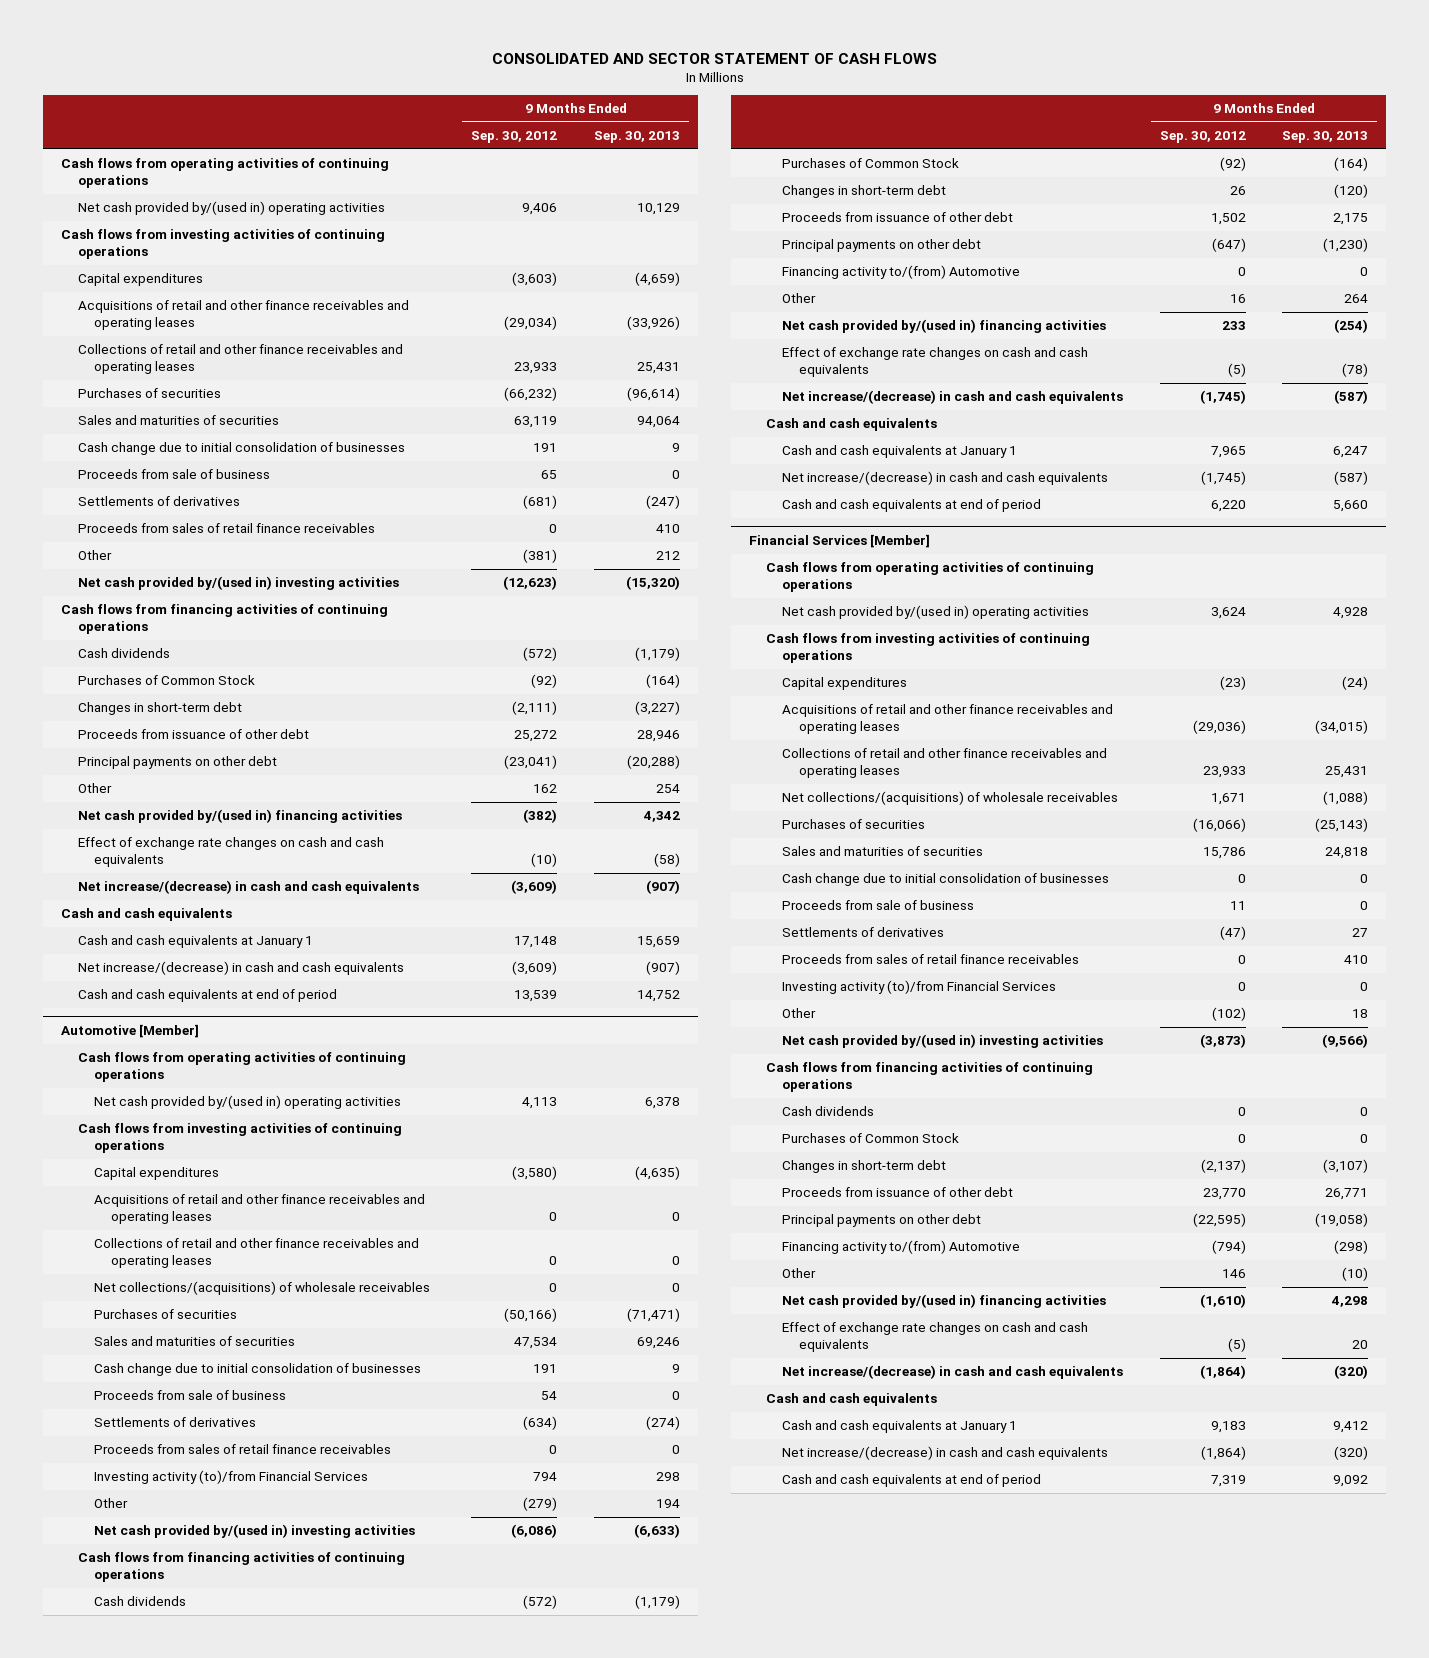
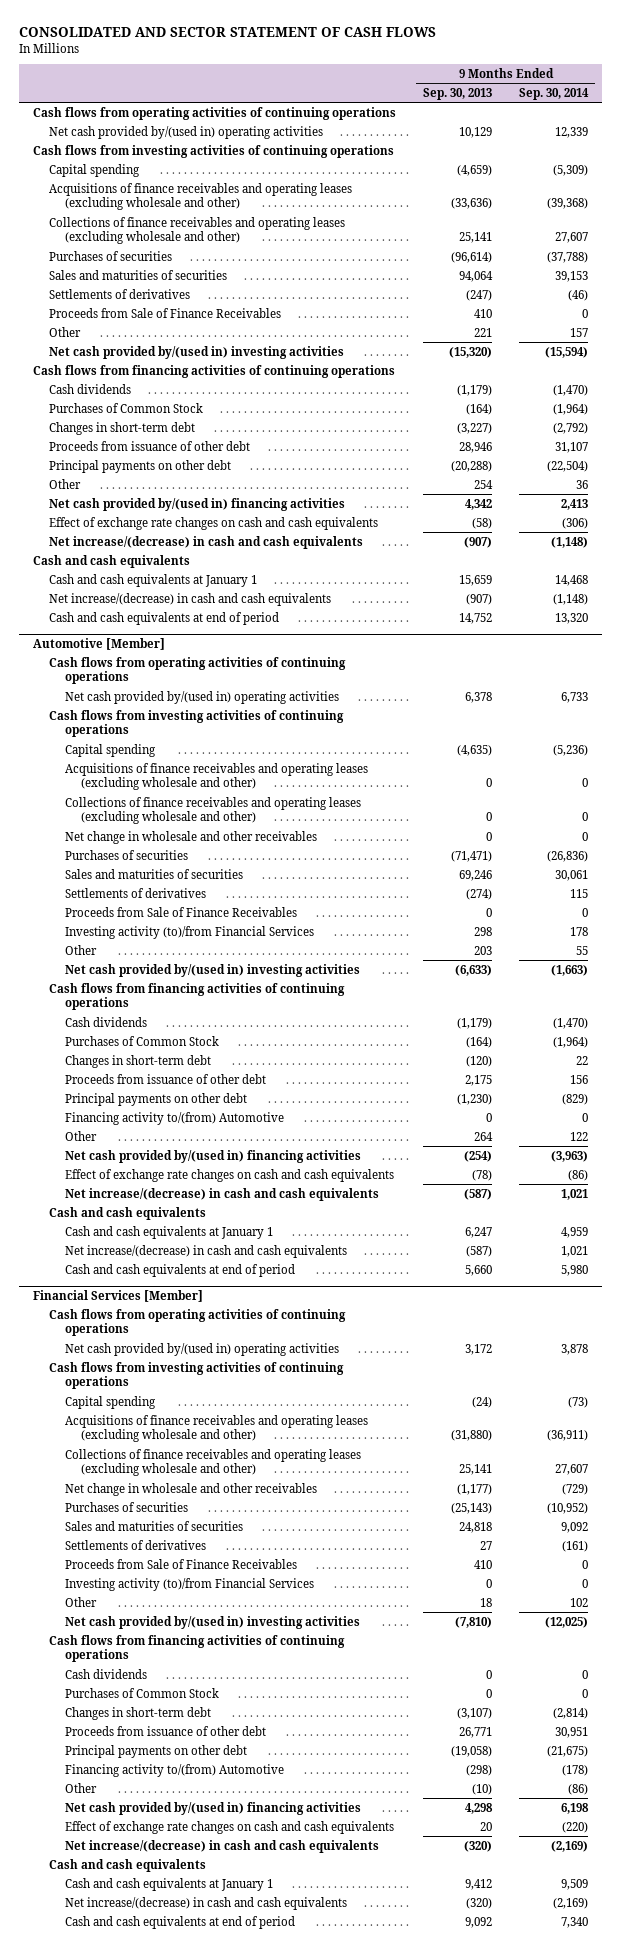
- | 9 Months Ended Sep. 30, 2012 | 9 Months Ended Sep. 30, 2013
+ | 9 Months Ended Sep. 30, 2013 | 9 Months Ended Sep. 30, 2014
- Capital expenditures | (3,603) | (4,659)
- Acquisitions of retail and other finance receivables and operating leases | (29,034) | (33,926)
- Collections of retail and other finance receivables and operating leases | 23,933 | 25,431
+ Capital spending | (4,659) | (5,309)
+ Acquisitions of finance receivables and operating leases (excluding wholesale and other) | (33,636) | (39,368)
+ Collections of finance receivables and operating leases (excluding wholesale and other) | 25,141 | 27,607
- Cash change due to initial consolidation of businesses | 191 | 9
- Proceeds from sale of business | 65 | 0
- Proceeds from sales of retail finance receivables | 0 | 410
- Other | (381) | 212
+ Proceeds from Sale of Finance Receivables | 410 | 0
+ Other | 221 | 157
@ Automotive [Member]
- Capital expenditures | (3,580) | (4,635)
- Acquisitions of retail and other finance receivables and operating leases | 0 | 0
- Collections of retail and other finance receivables and operating leases | 0 | 0
- Net collections/(acquisitions) of wholesale receivables | 0 | 0
+ Capital spending | (4,635) | (5,236)
+ Acquisitions of finance receivables and operating leases (excluding wholesale and other) | 0 | 0
+ Collections of finance receivables and operating leases (excluding wholesale and other) | 0 | 0
+ Net change in wholesale and other receivables | 0 | 0
- Cash change due to initial consolidation of businesses | 191 | 9
- Proceeds from sale of business | 54 | 0
- Proceeds from sales of retail finance receivables | 0 | 0
+ Proceeds from Sale of Finance Receivables | 0 | 0
- Other | (279) | 194
+ Other | 203 | 55
@ Financial Services [Member]
- Net cash provided by/(used in) operating activities | 3,624 | 4,928
+ Net cash provided by/(used in) operating activities | 3,172 | 3,878
- Capital expenditures | (23) | (24)
- Acquisitions of retail and other finance receivables and operating leases | (29,036) | (34,015)
- Collections of retail and other finance receivables and operating leases | 23,933 | 25,431
- Net collections/(acquisitions) of wholesale receivables | 1,671 | (1,088)
+ Capital spending | (24) | (73)
+ Acquisitions of finance receivables and operating leases (excluding wholesale and other) | (31,880) | (36,911)
+ Collections of finance receivables and operating leases (excluding wholesale and other) | 25,141 | 27,607
+ Net change in wholesale and other receivables | (1,177) | (729)
- Cash change due to initial consolidation of businesses | 0 | 0
- Proceeds from sale of business | 11 | 0
- Proceeds from sales of retail finance receivables | 0 | 410
+ Proceeds from Sale of Finance Receivables | 410 | 0
- Net cash provided by/(used in) investing activities | (3,873) | (9,566)
+ Net cash provided by/(used in) investing activities | (7,810) | (12,025)

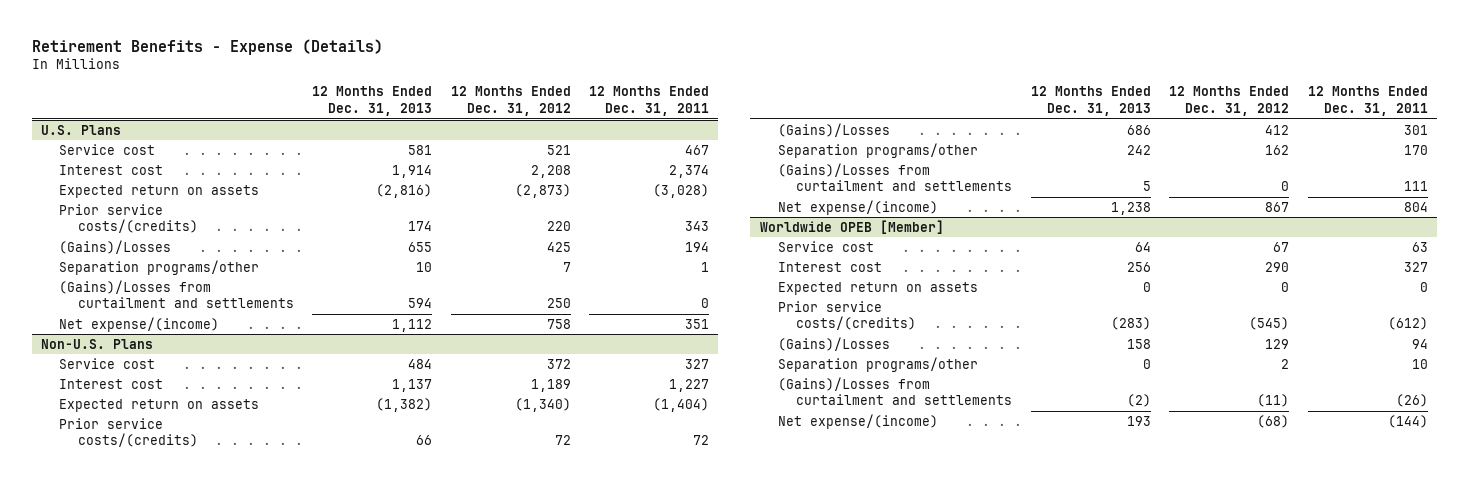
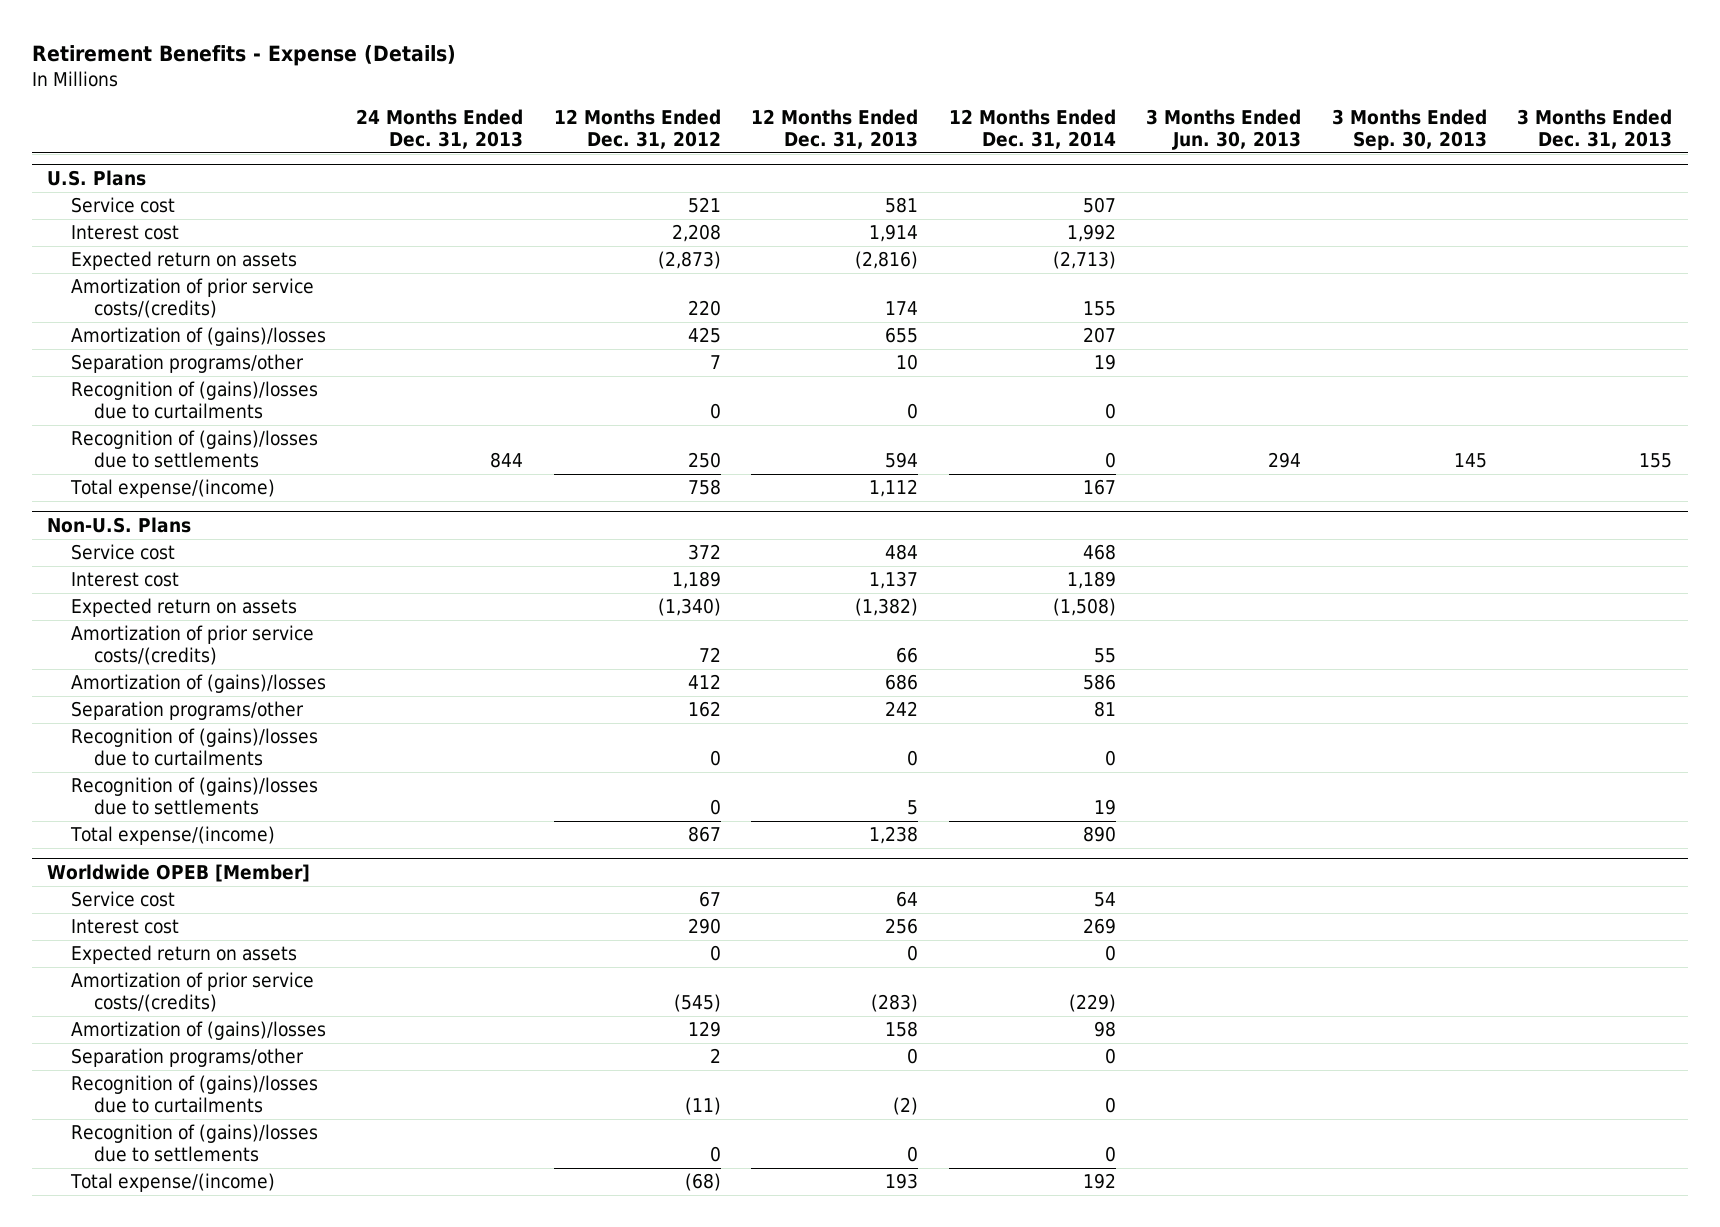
- | 12 Months Ended Dec. 31, 2013 | 12 Months Ended Dec. 31, 2012 | 12 Months Ended Dec. 31, 2011
+ | 24 Months Ended Dec. 31, 2013 | 12 Months Ended Dec. 31, 2012 | 12 Months Ended Dec. 31, 2013 | 12 Months Ended Dec. 31, 2014 | 3 Months Ended Jun. 30, 2013 | 3 Months Ended Sep. 30, 2013 | 3 Months Ended Dec. 31, 2013
@ U.S. Plans
- Prior service costs/(credits) | 174 | 220 | 343
- (Gains)/Losses | 655 | 425 | 194
+ Amortization of prior service costs/(credits) | | 220 | 174 | 155 | | |
+ Amortization of (gains)/losses | | 425 | 655 | 207 | | |
- (Gains)/Losses from curtailment and settlements | 594 | 250 | 0
- Net expense/(income) | 1,112 | 758 | 351
+ Recognition of (gains)/losses due to curtailments | | 0 | 0 | 0 | | |
+ Recognition of (gains)/losses due to settlements | 844 | 250 | 594 | 0 | 294 | 145 | 155
+ Total expense/(income) | | 758 | 1,112 | 167 | | |
@ Non-U.S. Plans
- Prior service costs/(credits) | 66 | 72 | 72
- (Gains)/Losses | 686 | 412 | 301
+ Amortization of prior service costs/(credits) | | 72 | 66 | 55 | | |
+ Amortization of (gains)/losses | | 412 | 686 | 586 | | |
- (Gains)/Losses from curtailment and settlements | 5 | 0 | 111
- Net expense/(income) | 1,238 | 867 | 804
+ Recognition of (gains)/losses due to curtailments | | 0 | 0 | 0 | | |
+ Recognition of (gains)/losses due to settlements | | 0 | 5 | 19 | | |
+ Total expense/(income) | | 867 | 1,238 | 890 | | |
@ Worldwide OPEB [Member]
- Prior service costs/(credits) | (283) | (545) | (612)
- (Gains)/Losses | 158 | 129 | 94
+ Amortization of prior service costs/(credits) | | (545) | (283) | (229) | | |
+ Amortization of (gains)/losses | | 129 | 158 | 98 | | |
- (Gains)/Losses from curtailment and settlements | (2) | (11) | (26)
- Net expense/(income) | 193 | (68) | (144)
+ Recognition of (gains)/losses due to curtailments | | (11) | (2) | 0 | | |
+ Recognition of (gains)/losses due to settlements | | 0 | 0 | 0 | | |
+ Total expense/(income) | | (68) | 193 | 192 | | |

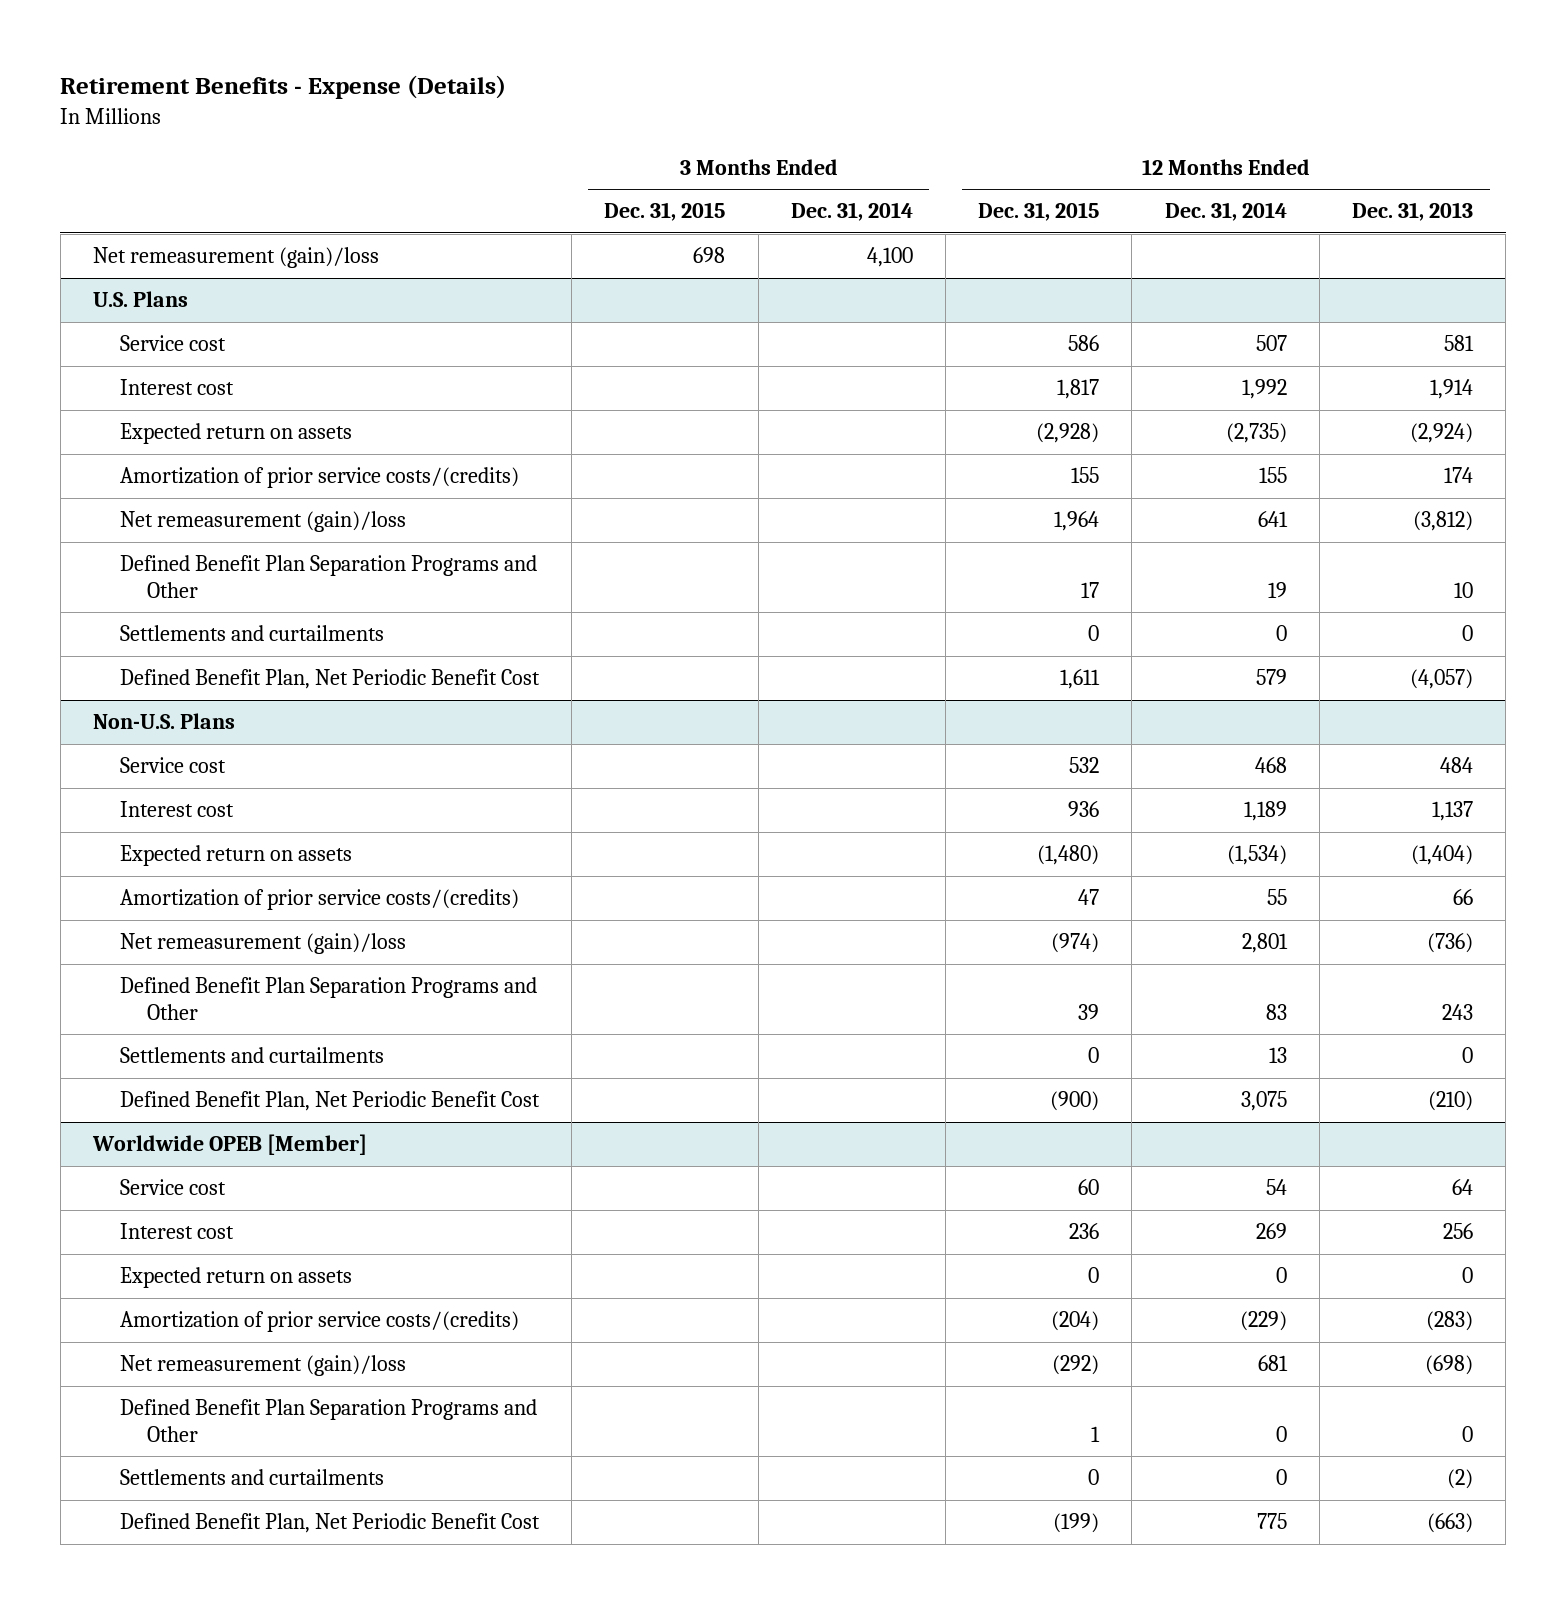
- | 24 Months Ended Dec. 31, 2013 | 12 Months Ended Dec. 31, 2012 | 12 Months Ended Dec. 31, 2013 | 12 Months Ended Dec. 31, 2014 | 3 Months Ended Jun. 30, 2013 | 3 Months Ended Sep. 30, 2013 | 3 Months Ended Dec. 31, 2013
+ | 3 Months Ended Dec. 31, 2015 | 3 Months Ended Dec. 31, 2014 | 12 Months Ended Dec. 31, 2015 | 12 Months Ended Dec. 31, 2014 | 12 Months Ended Dec. 31, 2013
+ Net remeasurement (gain)/loss | 698 | 4,100 | | |
@ U.S. Plans
- Expected return on assets | | (2,873) | (2,816) | (2,713) | | |
+ Expected return on assets | | | (2,928) | (2,735) | (2,924)
- Amortization of (gains)/losses | | 425 | 655 | 207 | | |
- Separation programs/other | | 7 | 10 | 19 | | |
- Recognition of (gains)/losses due to curtailments | | 0 | 0 | 0 | | |
- Recognition of (gains)/losses due to settlements | 844 | 250 | 594 | 0 | 294 | 145 | 155
- Total expense/(income) | | 758 | 1,112 | 167 | | |
+ Net remeasurement (gain)/loss | | | 1,964 | 641 | (3,812)
+ Defined Benefit Plan Separation Programs and Other | | | 17 | 19 | 10
+ Settlements and curtailments | | | 0 | 0 | 0
+ Defined Benefit Plan, Net Periodic Benefit Cost | | | 1,611 | 579 | (4,057)
@ Non-U.S. Plans
- Expected return on assets | | (1,340) | (1,382) | (1,508) | | |
+ Expected return on assets | | | (1,480) | (1,534) | (1,404)
- Amortization of (gains)/losses | | 412 | 686 | 586 | | |
- Separation programs/other | | 162 | 242 | 81 | | |
- Recognition of (gains)/losses due to curtailments | | 0 | 0 | 0 | | |
- Recognition of (gains)/losses due to settlements | | 0 | 5 | 19 | | |
- Total expense/(income) | | 867 | 1,238 | 890 | | |
+ Net remeasurement (gain)/loss | | | (974) | 2,801 | (736)
+ Defined Benefit Plan Separation Programs and Other | | | 39 | 83 | 243
+ Settlements and curtailments | | | 0 | 13 | 0
+ Defined Benefit Plan, Net Periodic Benefit Cost | | | (900) | 3,075 | (210)
@ Worldwide OPEB [Member]
- Amortization of (gains)/losses | | 129 | 158 | 98 | | |
- Separation programs/other | | 2 | 0 | 0 | | |
- Recognition of (gains)/losses due to curtailments | | (11) | (2) | 0 | | |
- Recognition of (gains)/losses due to settlements | | 0 | 0 | 0 | | |
- Total expense/(income) | | (68) | 193 | 192 | | |
+ Net remeasurement (gain)/loss | | | (292) | 681 | (698)
+ Defined Benefit Plan Separation Programs and Other | | | 1 | 0 | 0
+ Settlements and curtailments | | | 0 | 0 | (2)
+ Defined Benefit Plan, Net Periodic Benefit Cost | | | (199) | 775 | (663)

